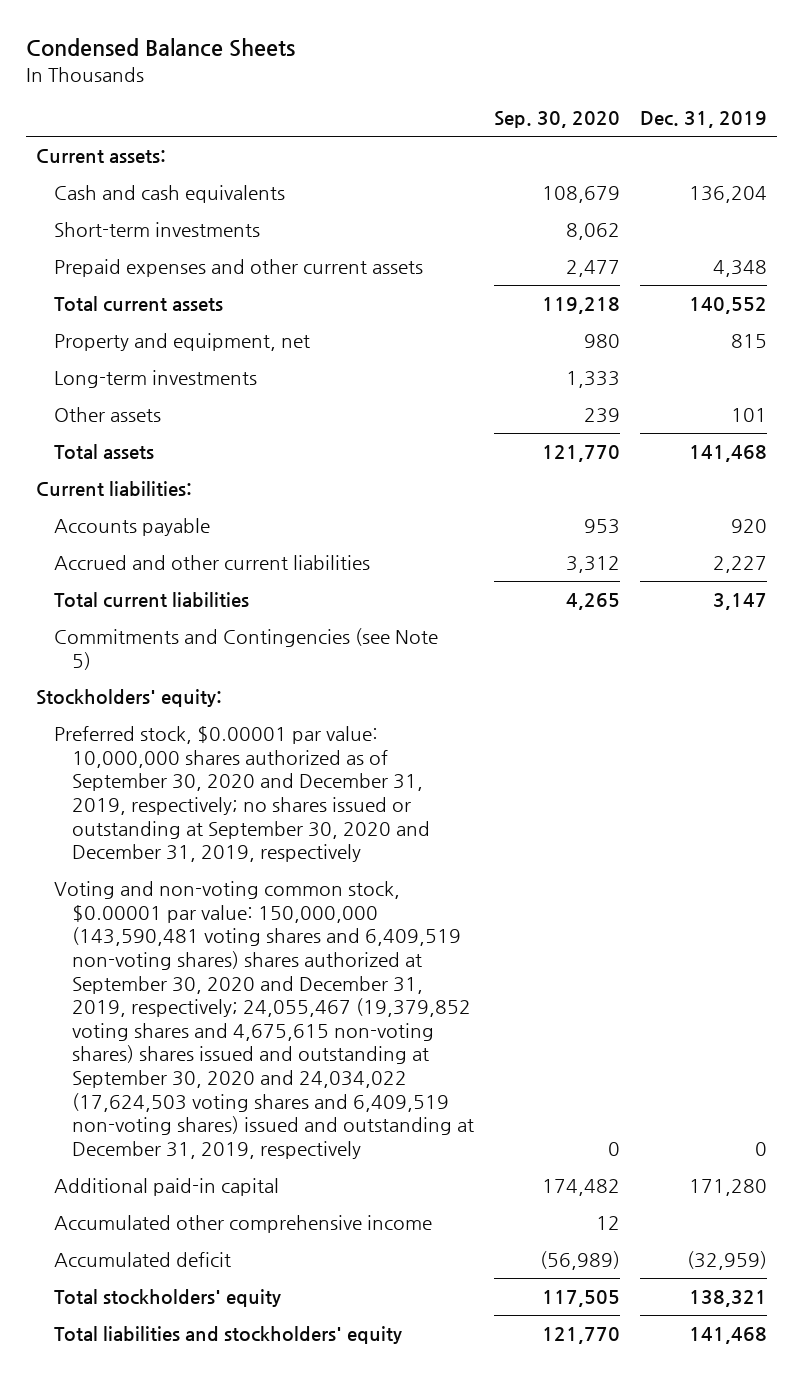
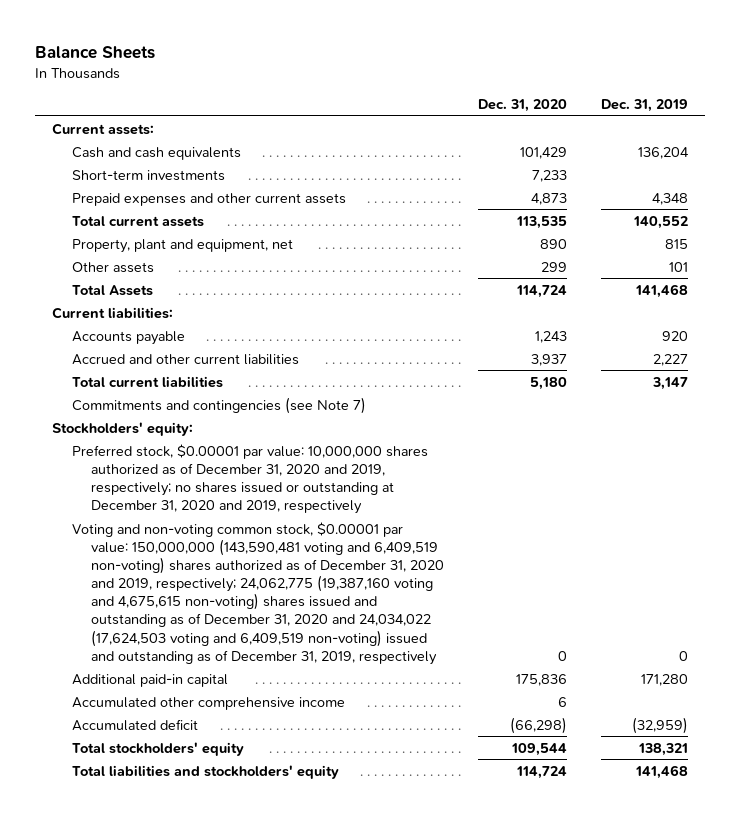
- Condensed Balance Sheets
+ Balance Sheets
- | Sep. 30, 2020 | Dec. 31, 2019
+ | Dec. 31, 2020 | Dec. 31, 2019
- Property and equipment, net | 980 | 815
- Long-term investments | 1,333 |
+ Property, plant and equipment, net | 890 | 815
- Total assets | 121,770 | 141,468
+ Total Assets | 114,724 | 141,468
- Commitments and Contingencies (see Note 5)
+ Commitments and contingencies (see Note 7)
- Preferred stock, $0.00001 par value: 10,000,000 shares authorized as of September 30, 2020 and December 31, 2019, respectively; no shares issued or outstanding at September 30, 2020 and December 31, 2019, respectively
- Voting and non-voting common stock, $0.00001 par value: 150,000,000 (143,590,481 voting shares and 6,409,519 non-voting shares) shares authorized at September 30, 2020 and December 31, 2019, respectively; 24,055,467 (19,379,852 voting shares and 4,675,615 non-voting shares) shares issued and outstanding at September 30, 2020 and 24,034,022 (17,624,503 voting shares and 6,409,519 non-voting shares) issued and outstanding at December 31, 2019, respectively | 0 | 0
+ Preferred stock, $0.00001 par value: 10,000,000 shares authorized as of December 31, 2020 and 2019, respectively; no shares issued or outstanding at December 31, 2020 and 2019, respectively
+ Voting and non-voting common stock, $0.00001 par value: 150,000,000 (143,590,481 voting and 6,409,519 non-voting) shares authorized as of December 31, 2020 and 2019, respectively; 24,062,775 (19,387,160 voting and 4,675,615 non-voting) shares issued and outstanding as of December 31, 2020 and 24,034,022 (17,624,503 voting and 6,409,519 non-voting) issued and outstanding as of December 31, 2019, respectively | 0 | 0

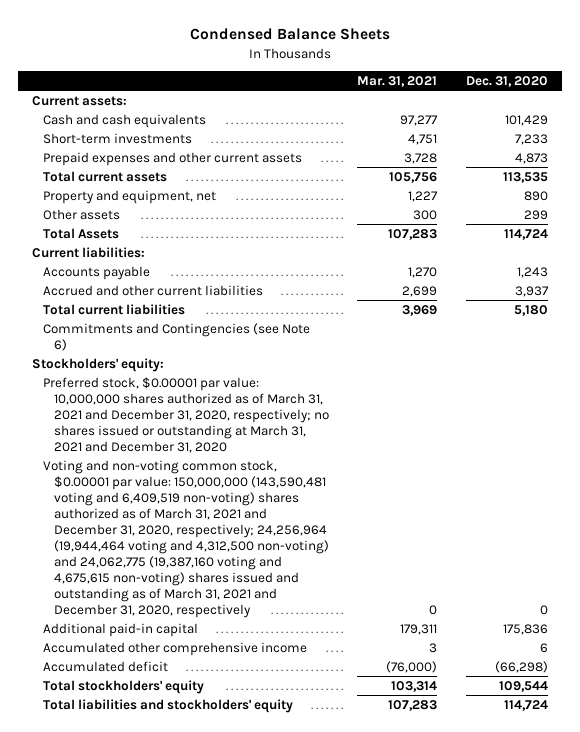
- Balance Sheets
+ Condensed Balance Sheets
- | Dec. 31, 2020 | Dec. 31, 2019
+ | Mar. 31, 2021 | Dec. 31, 2020
- Property, plant and equipment, net | 890 | 815
+ Property and equipment, net | 1,227 | 890
- Commitments and contingencies (see Note 7)
+ Commitments and Contingencies (see Note 6)
- Preferred stock, $0.00001 par value: 10,000,000 shares authorized as of December 31, 2020 and 2019, respectively; no shares issued or outstanding at December 31, 2020 and 2019, respectively
- Voting and non-voting common stock, $0.00001 par value: 150,000,000 (143,590,481 voting and 6,409,519 non-voting) shares authorized as of December 31, 2020 and 2019, respectively; 24,062,775 (19,387,160 voting and 4,675,615 non-voting) shares issued and outstanding as of December 31, 2020 and 24,034,022 (17,624,503 voting and 6,409,519 non-voting) issued and outstanding as of December 31, 2019, respectively | 0 | 0
+ Preferred stock, $0.00001 par value: 10,000,000 shares authorized as of March 31, 2021 and December 31, 2020, respectively; no shares issued or outstanding at March 31, 2021 and December 31, 2020
+ Voting and non-voting common stock, $0.00001 par value: 150,000,000 (143,590,481 voting and 6,409,519 non-voting) shares authorized as of March 31, 2021 and December 31, 2020, respectively; 24,256,964 (19,944,464 voting and 4,312,500 non-voting) and 24,062,775 (19,387,160 voting and 4,675,615 non-voting) shares issued and outstanding as of March 31, 2021 and December 31, 2020, respectively | 0 | 0

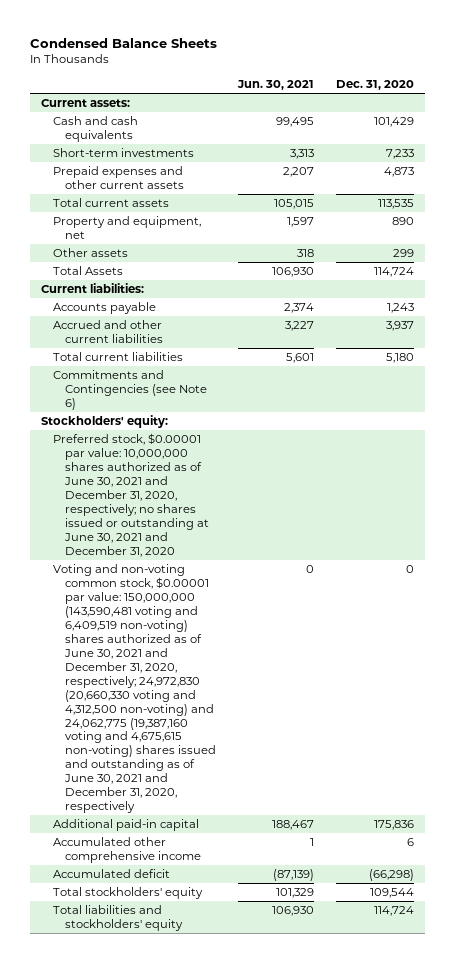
- | Mar. 31, 2021 | Dec. 31, 2020
+ | Jun. 30, 2021 | Dec. 31, 2020
- Preferred stock, $0.00001 par value: 10,000,000 shares authorized as of March 31, 2021 and December 31, 2020, respectively; no shares issued or outstanding at March 31, 2021 and December 31, 2020
- Voting and non-voting common stock, $0.00001 par value: 150,000,000 (143,590,481 voting and 6,409,519 non-voting) shares authorized as of March 31, 2021 and December 31, 2020, respectively; 24,256,964 (19,944,464 voting and 4,312,500 non-voting) and 24,062,775 (19,387,160 voting and 4,675,615 non-voting) shares issued and outstanding as of March 31, 2021 and December 31, 2020, respectively | 0 | 0
+ Preferred stock, $0.00001 par value: 10,000,000 shares authorized as of June 30, 2021 and December 31, 2020, respectively; no shares issued or outstanding at June 30, 2021 and December 31, 2020
+ Voting and non-voting common stock, $0.00001 par value: 150,000,000 (143,590,481 voting and 6,409,519 non-voting) shares authorized as of June 30, 2021 and December 31, 2020, respectively; 24,972,830 (20,660,330 voting and 4,312,500 non-voting) and 24,062,775 (19,387,160 voting and 4,675,615 non-voting) shares issued and outstanding as of June 30, 2021 and December 31, 2020, respectively | 0 | 0

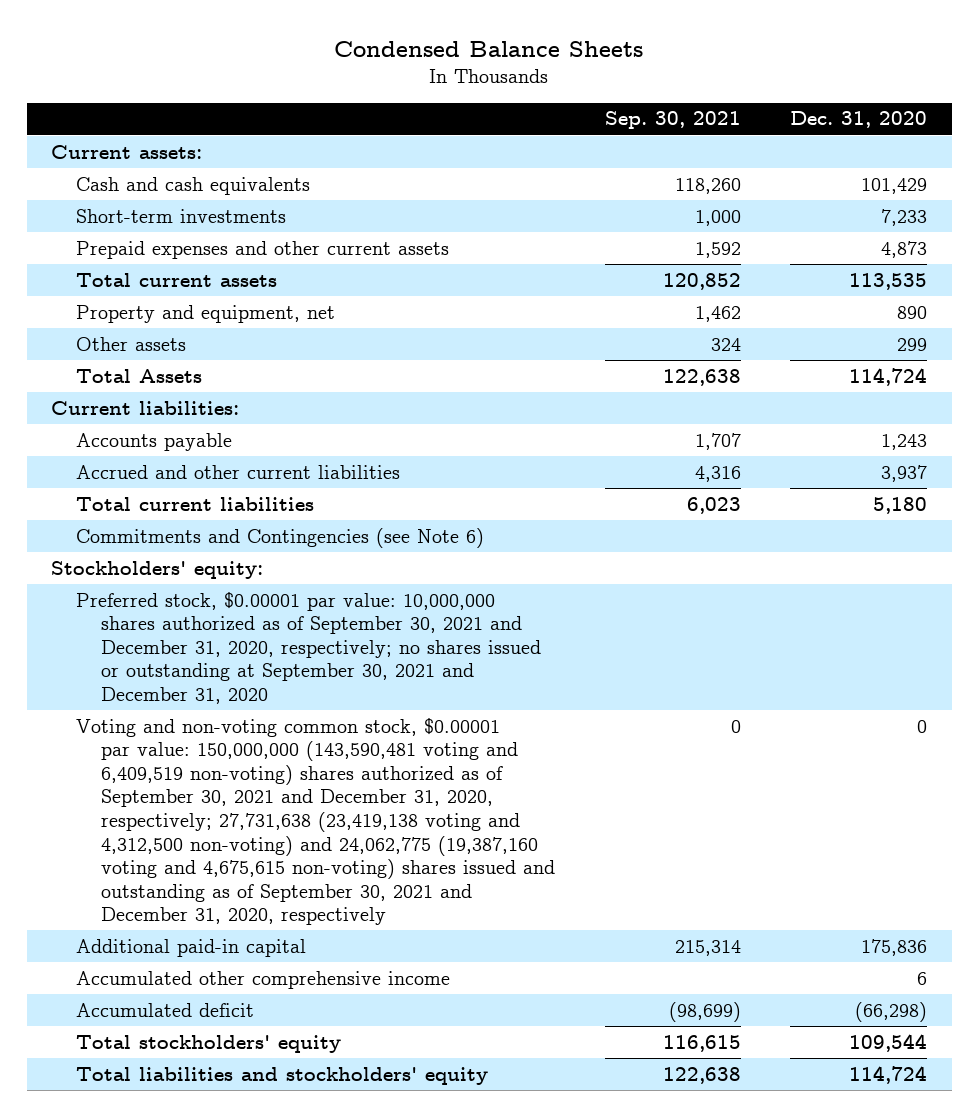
- | Jun. 30, 2021 | Dec. 31, 2020
+ | Sep. 30, 2021 | Dec. 31, 2020
- Preferred stock, $0.00001 par value: 10,000,000 shares authorized as of June 30, 2021 and December 31, 2020, respectively; no shares issued or outstanding at June 30, 2021 and December 31, 2020
- Voting and non-voting common stock, $0.00001 par value: 150,000,000 (143,590,481 voting and 6,409,519 non-voting) shares authorized as of June 30, 2021 and December 31, 2020, respectively; 24,972,830 (20,660,330 voting and 4,312,500 non-voting) and 24,062,775 (19,387,160 voting and 4,675,615 non-voting) shares issued and outstanding as of June 30, 2021 and December 31, 2020, respectively | 0 | 0
+ Preferred stock, $0.00001 par value: 10,000,000 shares authorized as of September 30, 2021 and December 31, 2020, respectively; no shares issued or outstanding at September 30, 2021 and December 31, 2020
+ Voting and non-voting common stock, $0.00001 par value: 150,000,000 (143,590,481 voting and 6,409,519 non-voting) shares authorized as of September 30, 2021 and December 31, 2020, respectively; 27,731,638 (23,419,138 voting and 4,312,500 non-voting) and 24,062,775 (19,387,160 voting and 4,675,615 non-voting) shares issued and outstanding as of September 30, 2021 and December 31, 2020, respectively | 0 | 0

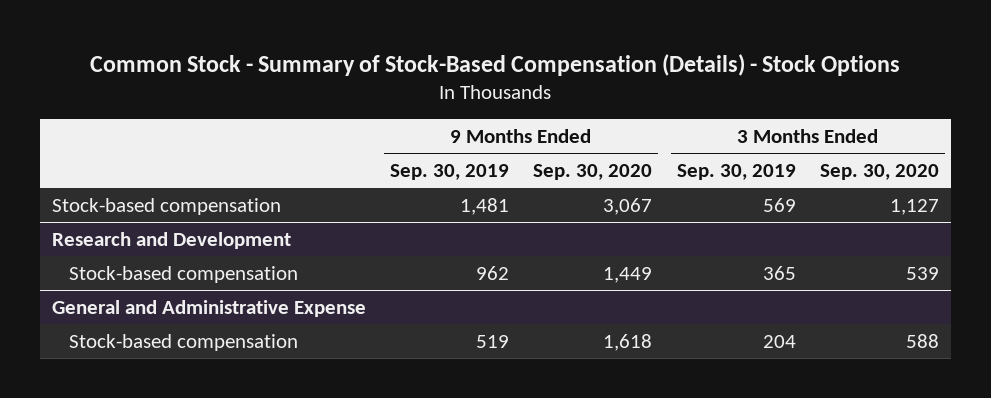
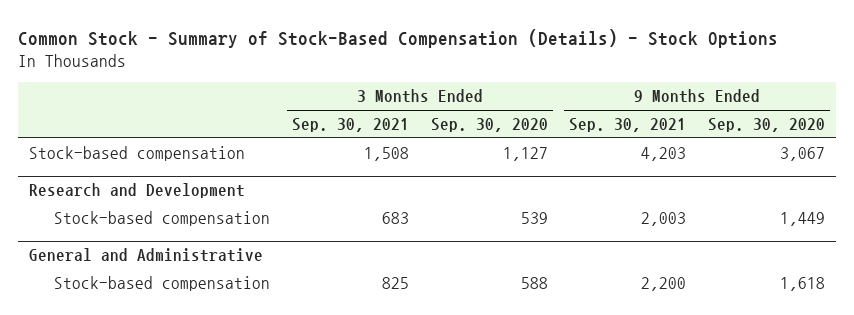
- | 9 Months Ended Sep. 30, 2019 | 9 Months Ended Sep. 30, 2020 | 3 Months Ended Sep. 30, 2019 | 3 Months Ended Sep. 30, 2020
+ | 3 Months Ended Sep. 30, 2021 | 3 Months Ended Sep. 30, 2020 | 9 Months Ended Sep. 30, 2021 | 9 Months Ended Sep. 30, 2020
- General and Administrative Expense
+ General and Administrative

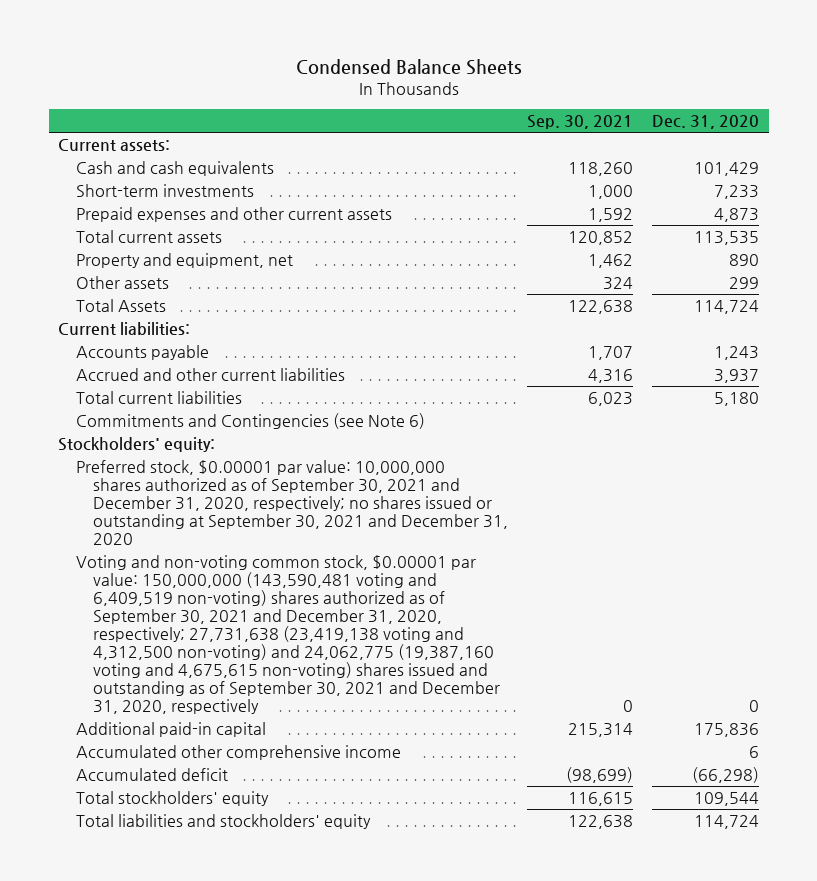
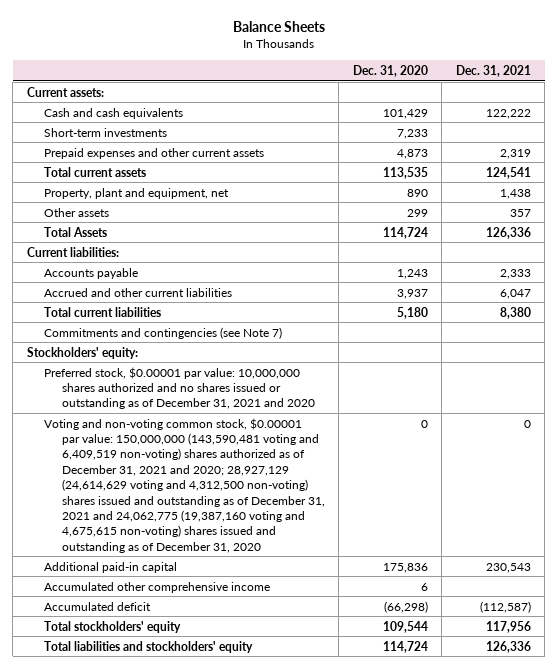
- Condensed Balance Sheets
+ Balance Sheets
- | Sep. 30, 2021 | Dec. 31, 2020
+ | Dec. 31, 2020 | Dec. 31, 2021
- Property and equipment, net | 1,462 | 890
+ Property, plant and equipment, net | 890 | 1,438
- Commitments and Contingencies (see Note 6)
+ Commitments and contingencies (see Note 7)
- Preferred stock, $0.00001 par value: 10,000,000 shares authorized as of September 30, 2021 and December 31, 2020, respectively; no shares issued or outstanding at September 30, 2021 and December 31, 2020
- Voting and non-voting common stock, $0.00001 par value: 150,000,000 (143,590,481 voting and 6,409,519 non-voting) shares authorized as of September 30, 2021 and December 31, 2020, respectively; 27,731,638 (23,419,138 voting and 4,312,500 non-voting) and 24,062,775 (19,387,160 voting and 4,675,615 non-voting) shares issued and outstanding as of September 30, 2021 and December 31, 2020, respectively | 0 | 0
+ Preferred stock, $0.00001 par value: 10,000,000 shares authorized and no shares issued or outstanding as of December 31, 2021 and 2020
+ Voting and non-voting common stock, $0.00001 par value: 150,000,000 (143,590,481 voting and 6,409,519 non-voting) shares authorized as of December 31, 2021 and 2020; 28,927,129 (24,614,629 voting and 4,312,500 non-voting) shares issued and outstanding as of December 31, 2021 and 24,062,775 (19,387,160 voting and 4,675,615 non-voting) shares issued and outstanding as of December 31, 2020 | 0 | 0

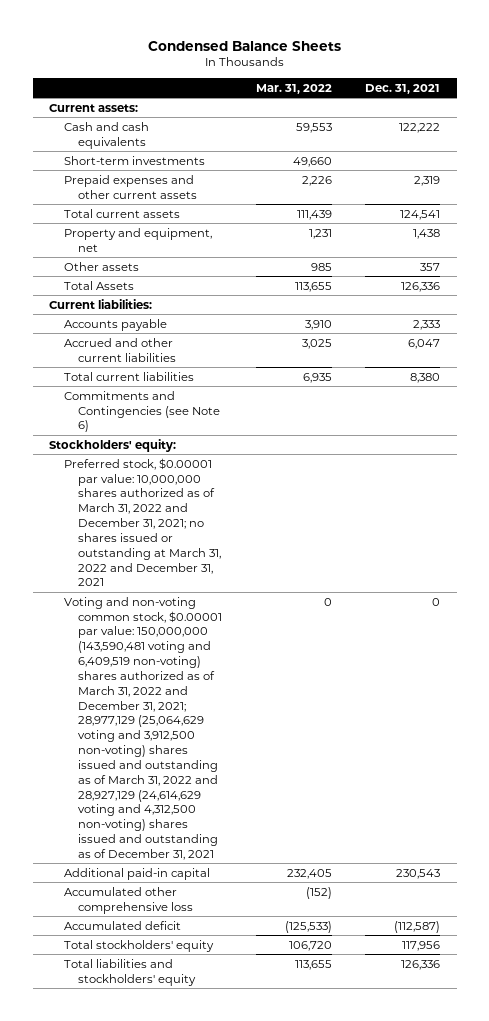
- Balance Sheets
+ Condensed Balance Sheets
- | Dec. 31, 2020 | Dec. 31, 2021
+ | Mar. 31, 2022 | Dec. 31, 2021
- Property, plant and equipment, net | 890 | 1,438
+ Property and equipment, net | 1,231 | 1,438
- Commitments and contingencies (see Note 7)
+ Commitments and Contingencies (see Note 6)
- Preferred stock, $0.00001 par value: 10,000,000 shares authorized and no shares issued or outstanding as of December 31, 2021 and 2020
- Voting and non-voting common stock, $0.00001 par value: 150,000,000 (143,590,481 voting and 6,409,519 non-voting) shares authorized as of December 31, 2021 and 2020; 28,927,129 (24,614,629 voting and 4,312,500 non-voting) shares issued and outstanding as of December 31, 2021 and 24,062,775 (19,387,160 voting and 4,675,615 non-voting) shares issued and outstanding as of December 31, 2020 | 0 | 0
+ Preferred stock, $0.00001 par value: 10,000,000 shares authorized as of March 31, 2022 and December 31, 2021; no shares issued or outstanding at March 31, 2022 and December 31, 2021
+ Voting and non-voting common stock, $0.00001 par value: 150,000,000 (143,590,481 voting and 6,409,519 non-voting) shares authorized as of March 31, 2022 and December 31, 2021; 28,977,129 (25,064,629 voting and 3,912,500 non-voting) shares issued and outstanding as of March 31, 2022 and 28,927,129 (24,614,629 voting and 4,312,500 non-voting) shares issued and outstanding as of December 31, 2021 | 0 | 0
- Accumulated other comprehensive income | 6 |
+ Accumulated other comprehensive loss | (152) |

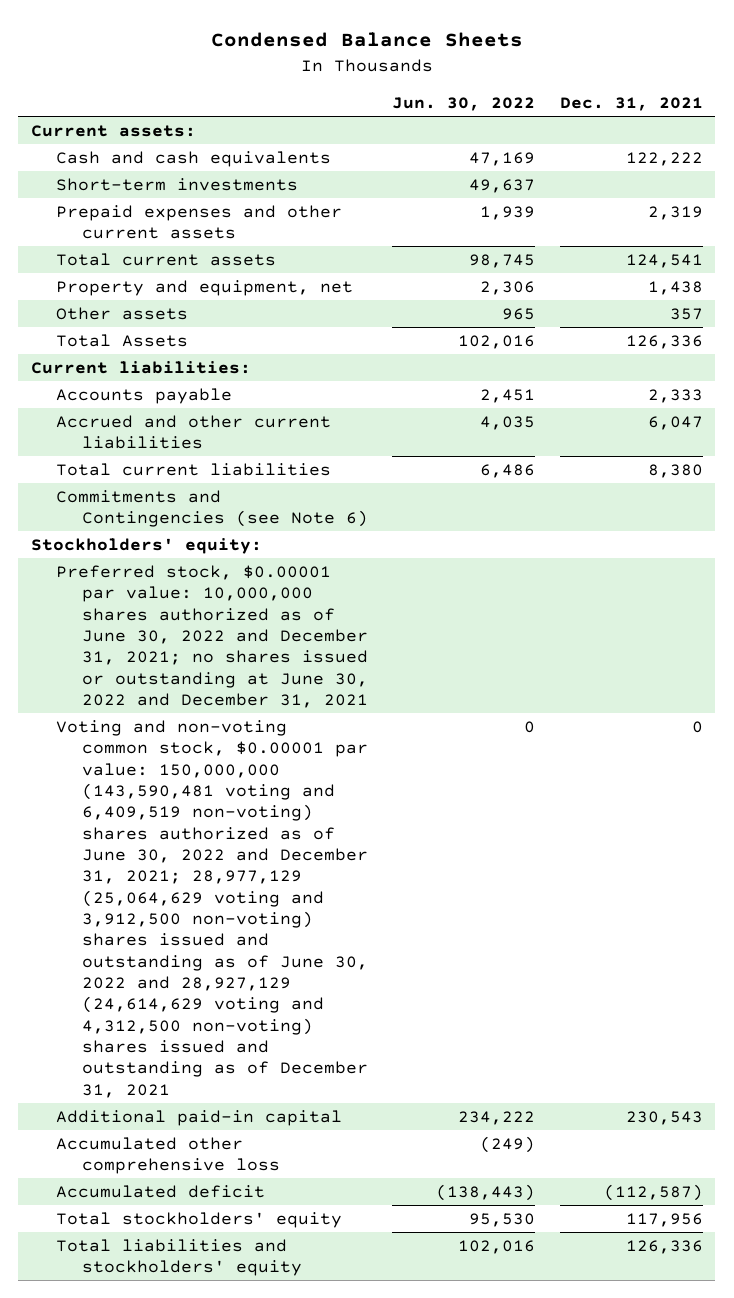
- | Mar. 31, 2022 | Dec. 31, 2021
+ | Jun. 30, 2022 | Dec. 31, 2021
- Preferred stock, $0.00001 par value: 10,000,000 shares authorized as of March 31, 2022 and December 31, 2021; no shares issued or outstanding at March 31, 2022 and December 31, 2021
- Voting and non-voting common stock, $0.00001 par value: 150,000,000 (143,590,481 voting and 6,409,519 non-voting) shares authorized as of March 31, 2022 and December 31, 2021; 28,977,129 (25,064,629 voting and 3,912,500 non-voting) shares issued and outstanding as of March 31, 2022 and 28,927,129 (24,614,629 voting and 4,312,500 non-voting) shares issued and outstanding as of December 31, 2021 | 0 | 0
+ Preferred stock, $0.00001 par value: 10,000,000 shares authorized as of June 30, 2022 and December 31, 2021; no shares issued or outstanding at June 30, 2022 and December 31, 2021
+ Voting and non-voting common stock, $0.00001 par value: 150,000,000 (143,590,481 voting and 6,409,519 non-voting) shares authorized as of June 30, 2022 and December 31, 2021; 28,977,129 (25,064,629 voting and 3,912,500 non-voting) shares issued and outstanding as of June 30, 2022 and 28,927,129 (24,614,629 voting and 4,312,500 non-voting) shares issued and outstanding as of December 31, 2021 | 0 | 0

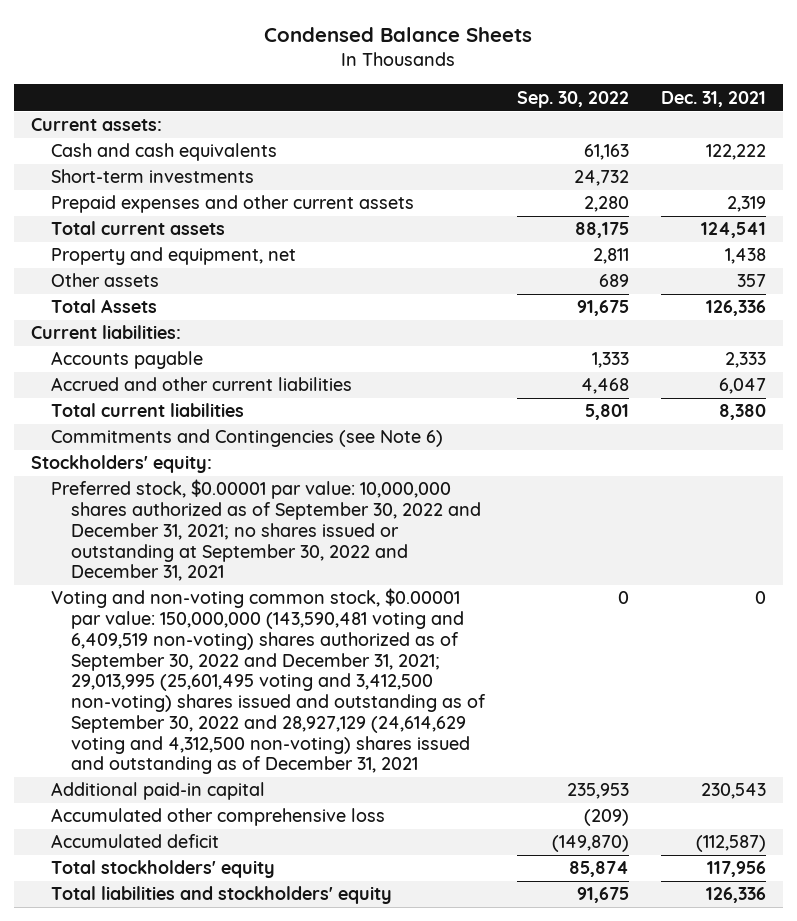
- | Jun. 30, 2022 | Dec. 31, 2021
+ | Sep. 30, 2022 | Dec. 31, 2021
- Preferred stock, $0.00001 par value: 10,000,000 shares authorized as of June 30, 2022 and December 31, 2021; no shares issued or outstanding at June 30, 2022 and December 31, 2021
- Voting and non-voting common stock, $0.00001 par value: 150,000,000 (143,590,481 voting and 6,409,519 non-voting) shares authorized as of June 30, 2022 and December 31, 2021; 28,977,129 (25,064,629 voting and 3,912,500 non-voting) shares issued and outstanding as of June 30, 2022 and 28,927,129 (24,614,629 voting and 4,312,500 non-voting) shares issued and outstanding as of December 31, 2021 | 0 | 0
+ Preferred stock, $0.00001 par value: 10,000,000 shares authorized as of September 30, 2022 and December 31, 2021; no shares issued or outstanding at September 30, 2022 and December 31, 2021
+ Voting and non-voting common stock, $0.00001 par value: 150,000,000 (143,590,481 voting and 6,409,519 non-voting) shares authorized as of September 30, 2022 and December 31, 2021; 29,013,995 (25,601,495 voting and 3,412,500 non-voting) shares issued and outstanding as of September 30, 2022 and 28,927,129 (24,614,629 voting and 4,312,500 non-voting) shares issued and outstanding as of December 31, 2021 | 0 | 0

